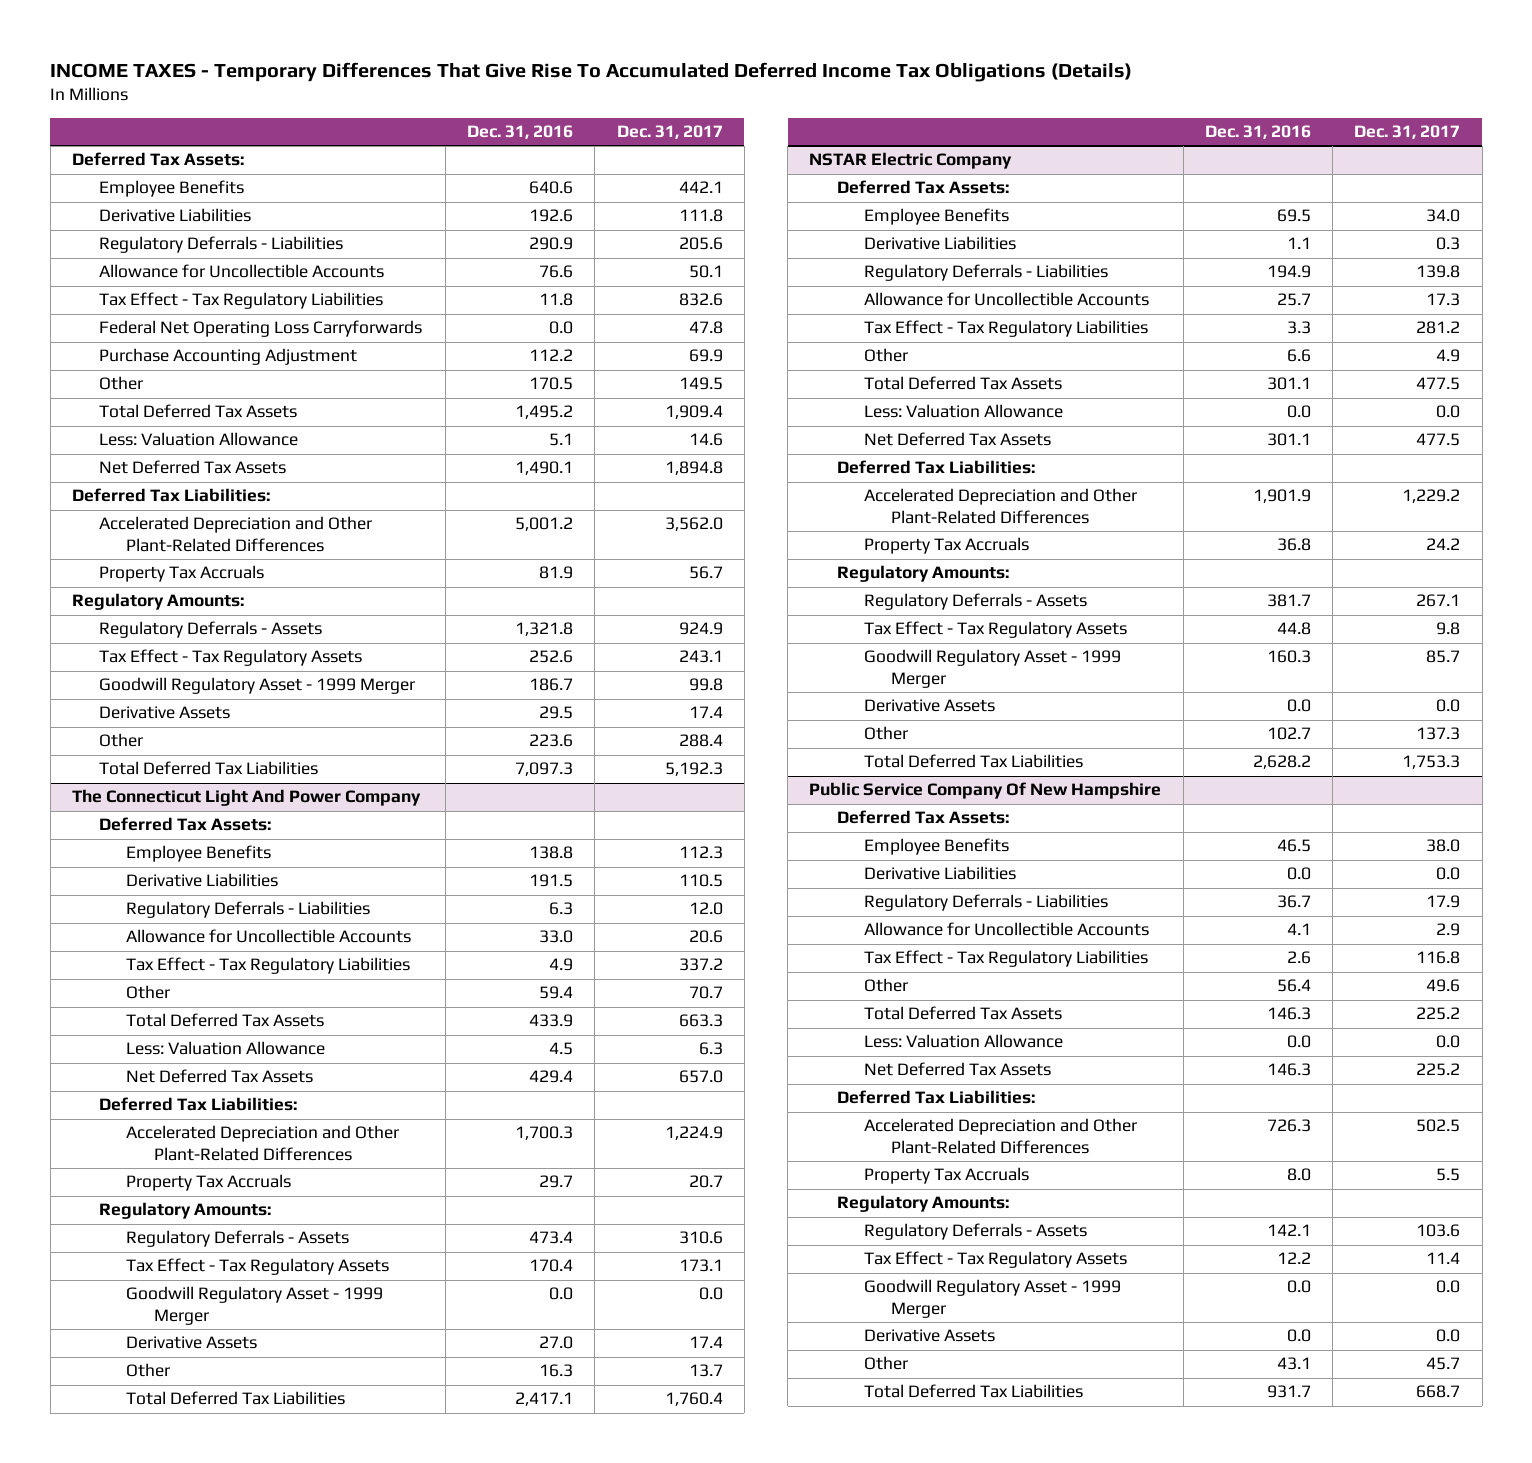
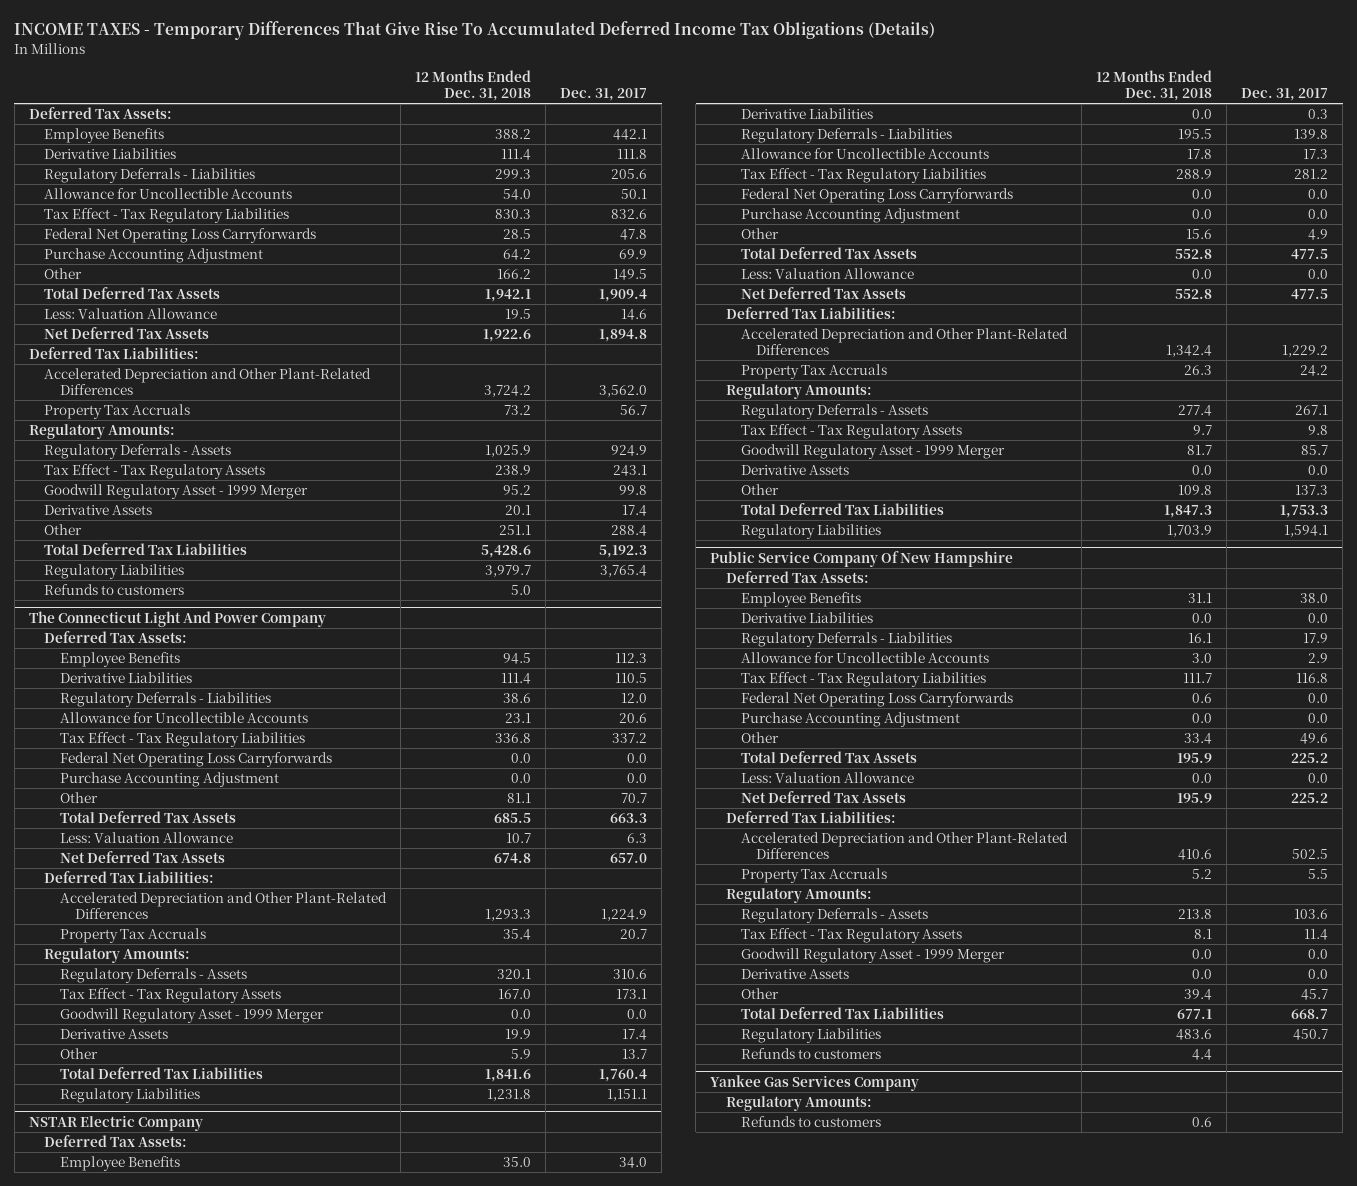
- | Dec. 31, 2016 | Dec. 31, 2017
+ | 12 Months Ended Dec. 31, 2018 | Dec. 31, 2017
+ Regulatory Liabilities | 3,979.7 | 3,765.4
+ Refunds to customers | 5.0 |
@ The Connecticut Light And Power Company
+ Federal Net Operating Loss Carryforwards | 0.0 | 0.0
+ Purchase Accounting Adjustment | 0.0 | 0.0
+ Regulatory Liabilities | 1,231.8 | 1,151.1
@ NSTAR Electric Company
+ Federal Net Operating Loss Carryforwards | 0.0 | 0.0
+ Purchase Accounting Adjustment | 0.0 | 0.0
+ Regulatory Liabilities | 1,703.9 | 1,594.1
@ Public Service Company Of New Hampshire
+ Federal Net Operating Loss Carryforwards | 0.6 | 0.0
+ Purchase Accounting Adjustment | 0.0 | 0.0
+ Regulatory Liabilities | 483.6 | 450.7
+ Refunds to customers | 4.4 |
+ Yankee Gas Services Company
+ Regulatory Amounts:
+ Refunds to customers | 0.6 |

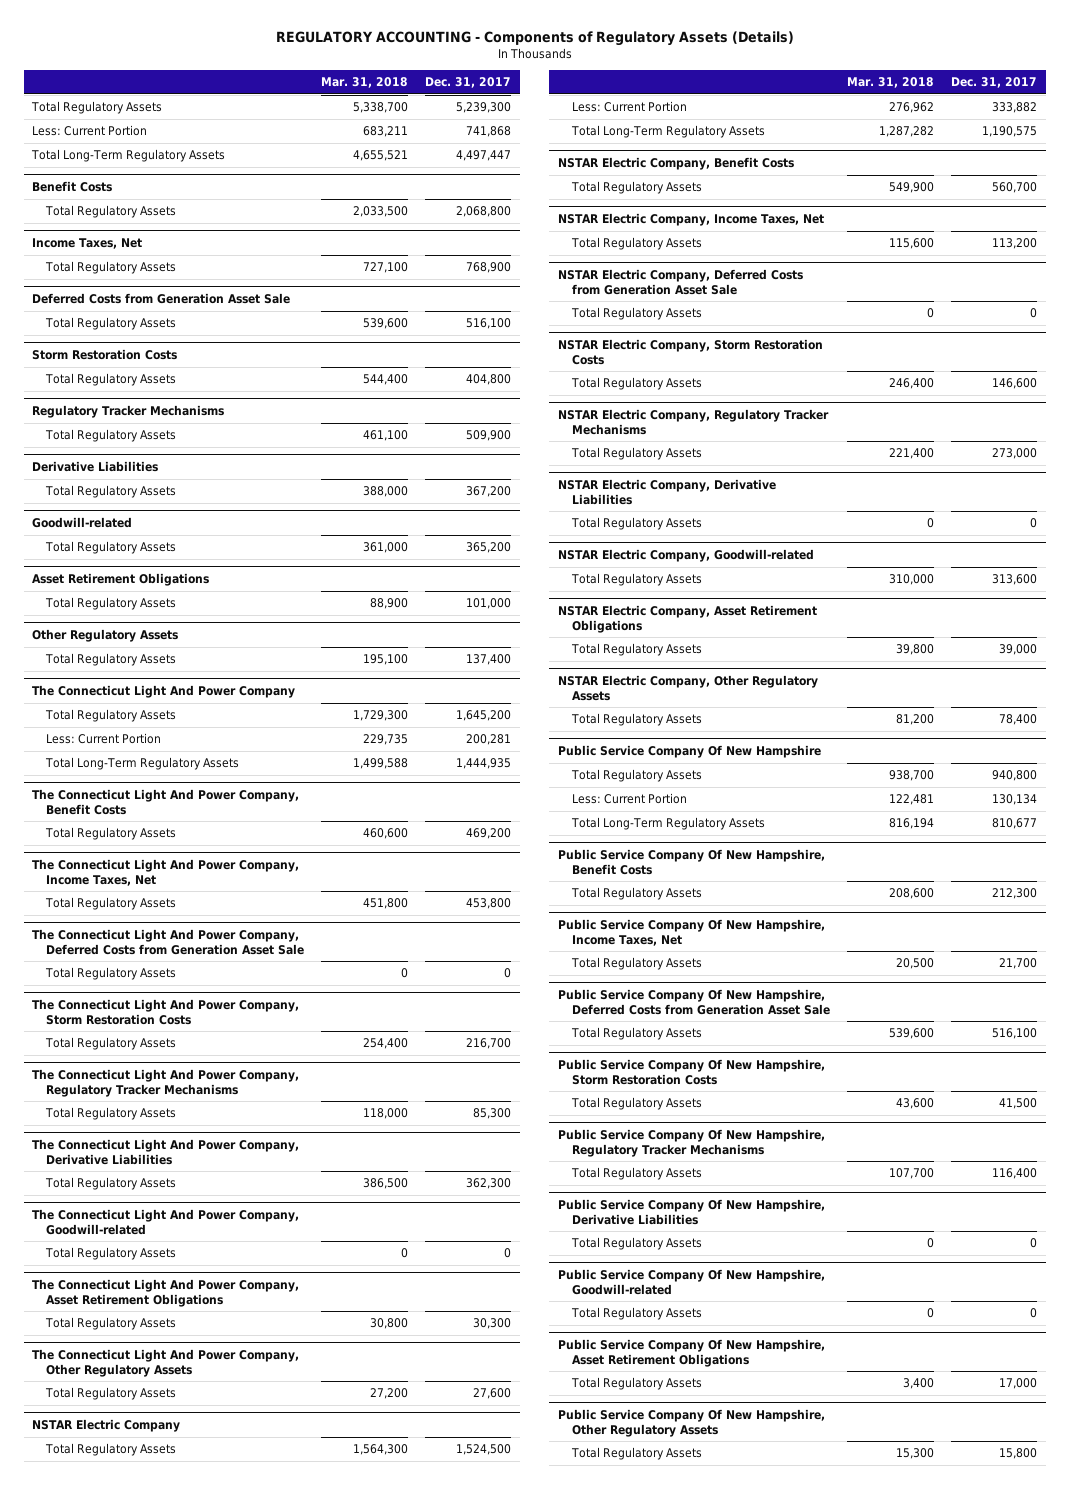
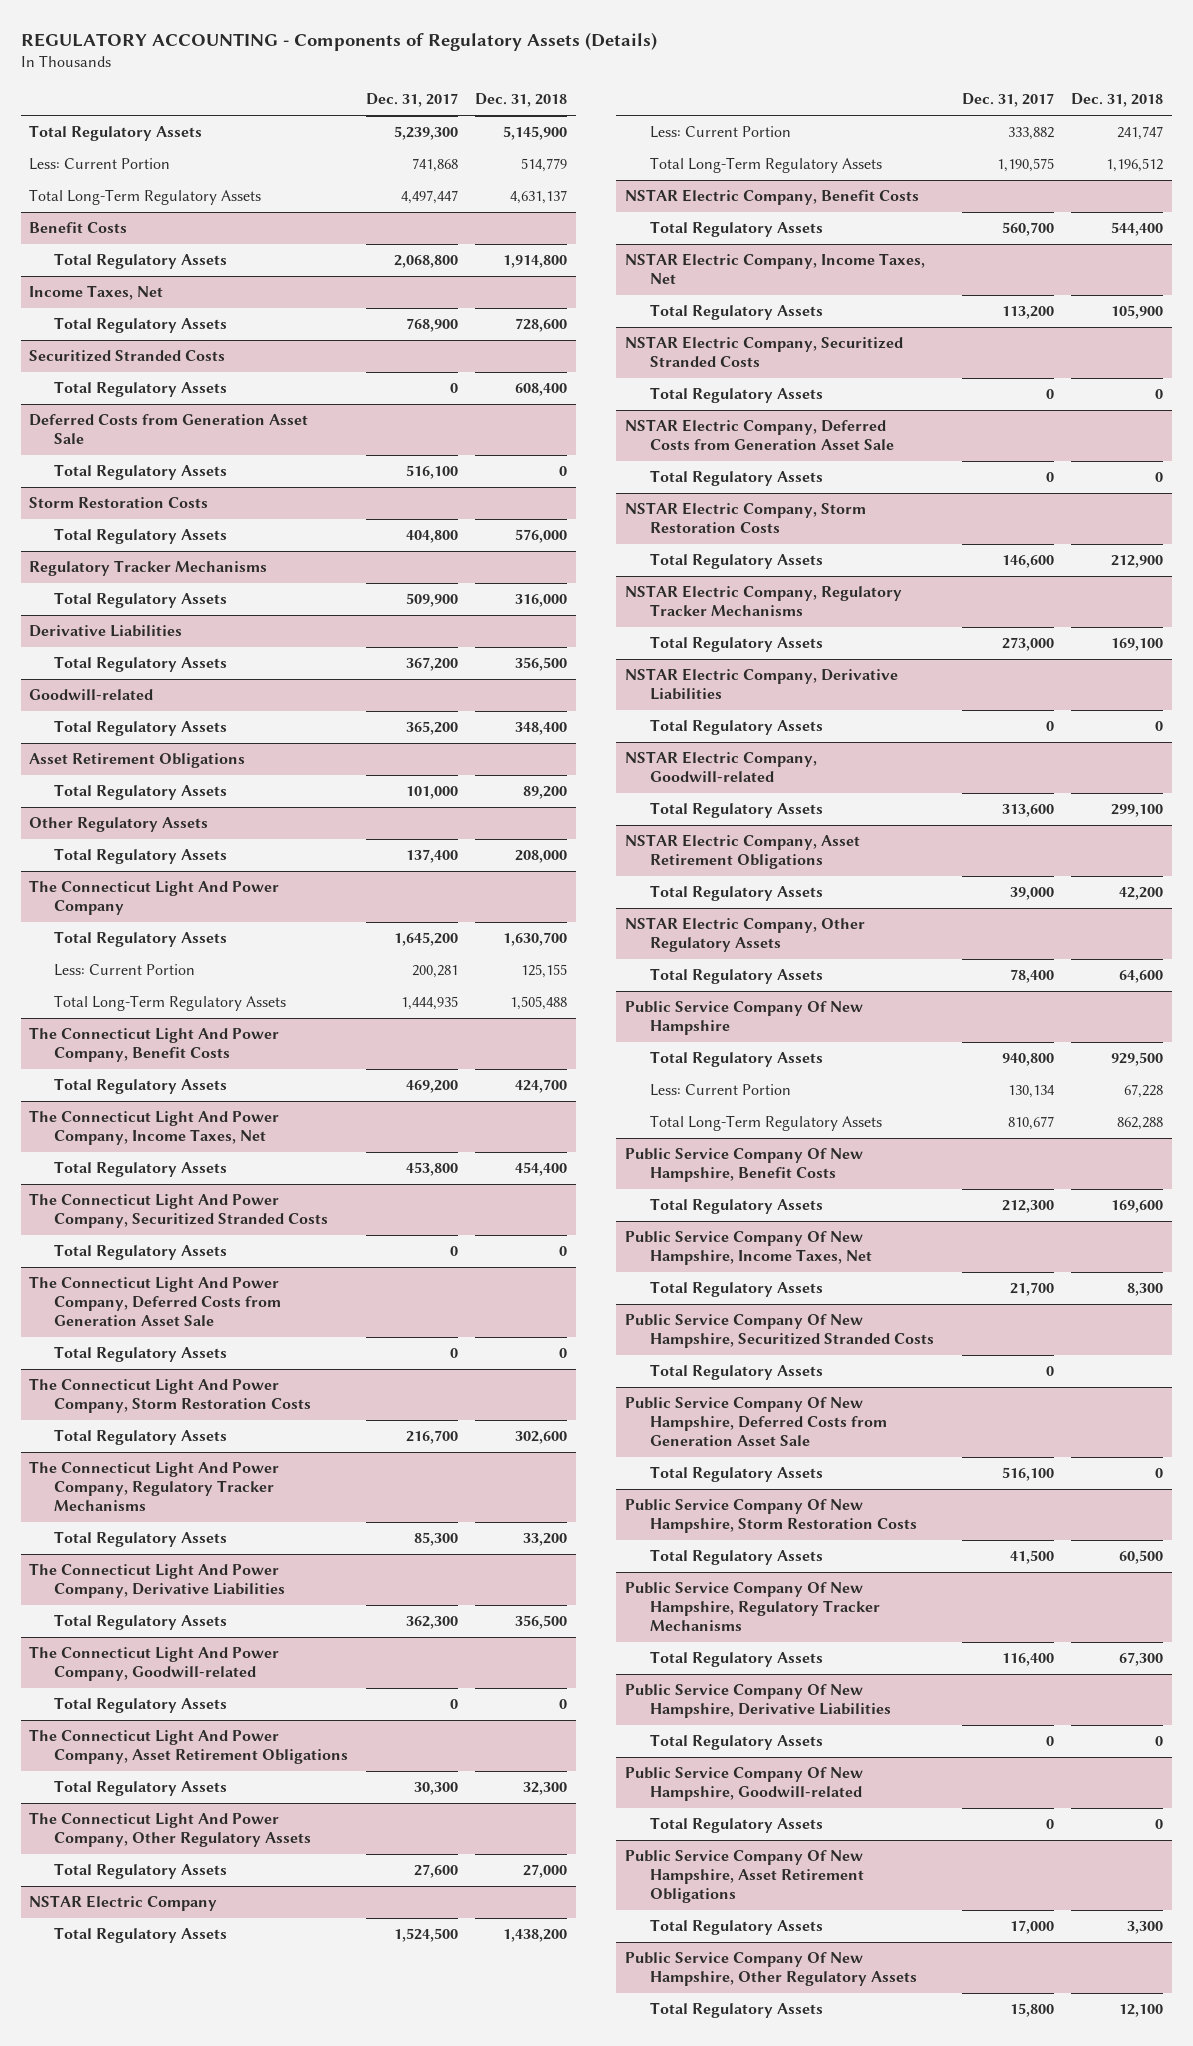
- | Mar. 31, 2018 | Dec. 31, 2017
+ | Dec. 31, 2017 | Dec. 31, 2018
+ Securitized Stranded Costs
+ Total Regulatory Assets | 0 | 608,400
+ The Connecticut Light And Power Company, Securitized Stranded Costs
+ Total Regulatory Assets | 0 | 0
+ NSTAR Electric Company, Securitized Stranded Costs
+ Total Regulatory Assets | 0 | 0
+ Public Service Company Of New Hampshire, Securitized Stranded Costs
+ Total Regulatory Assets | 0 |

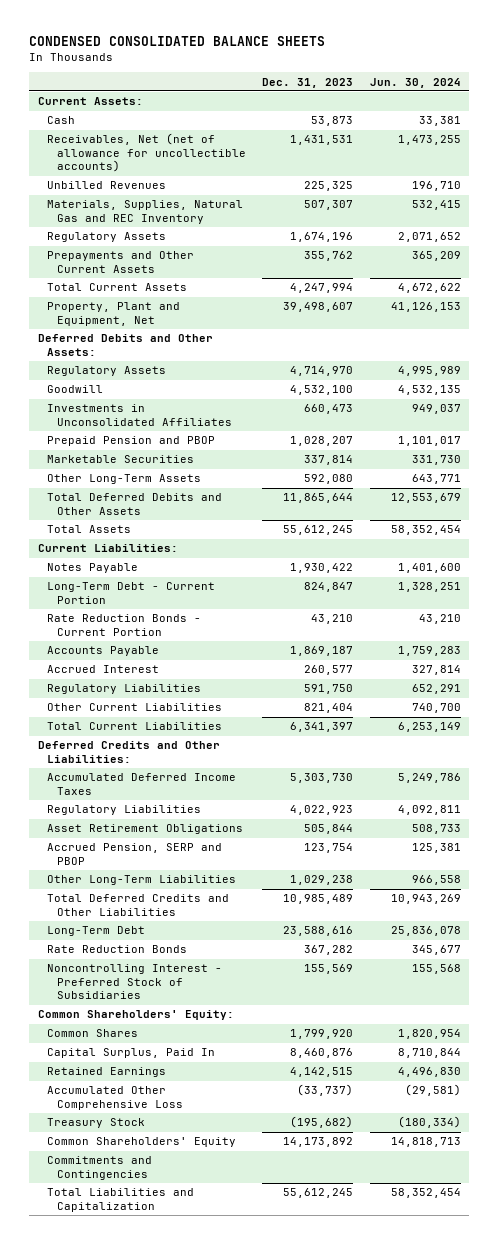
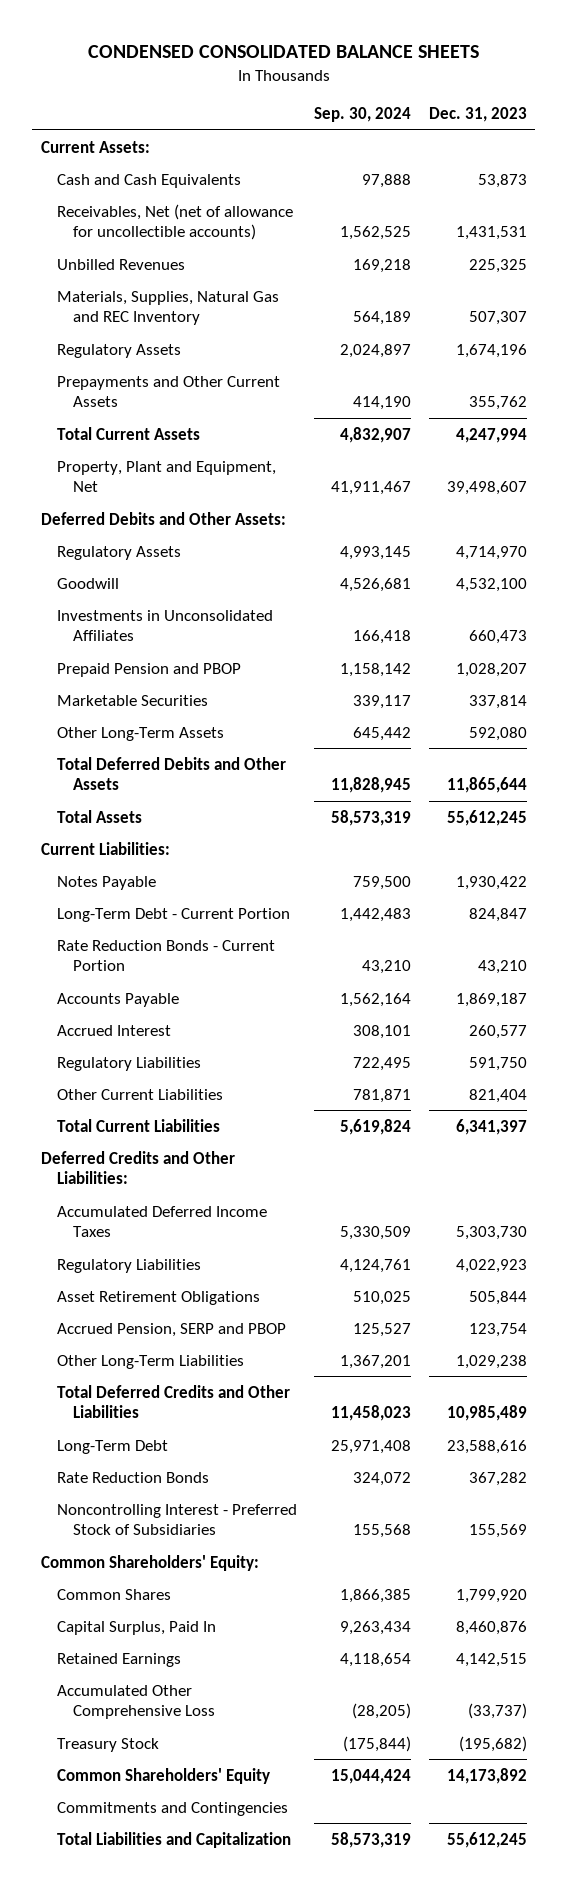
- | Dec. 31, 2023 | Jun. 30, 2024
+ | Sep. 30, 2024 | Dec. 31, 2023
- Cash | 53,873 | 33,381
+ Cash and Cash Equivalents | 97,888 | 53,873

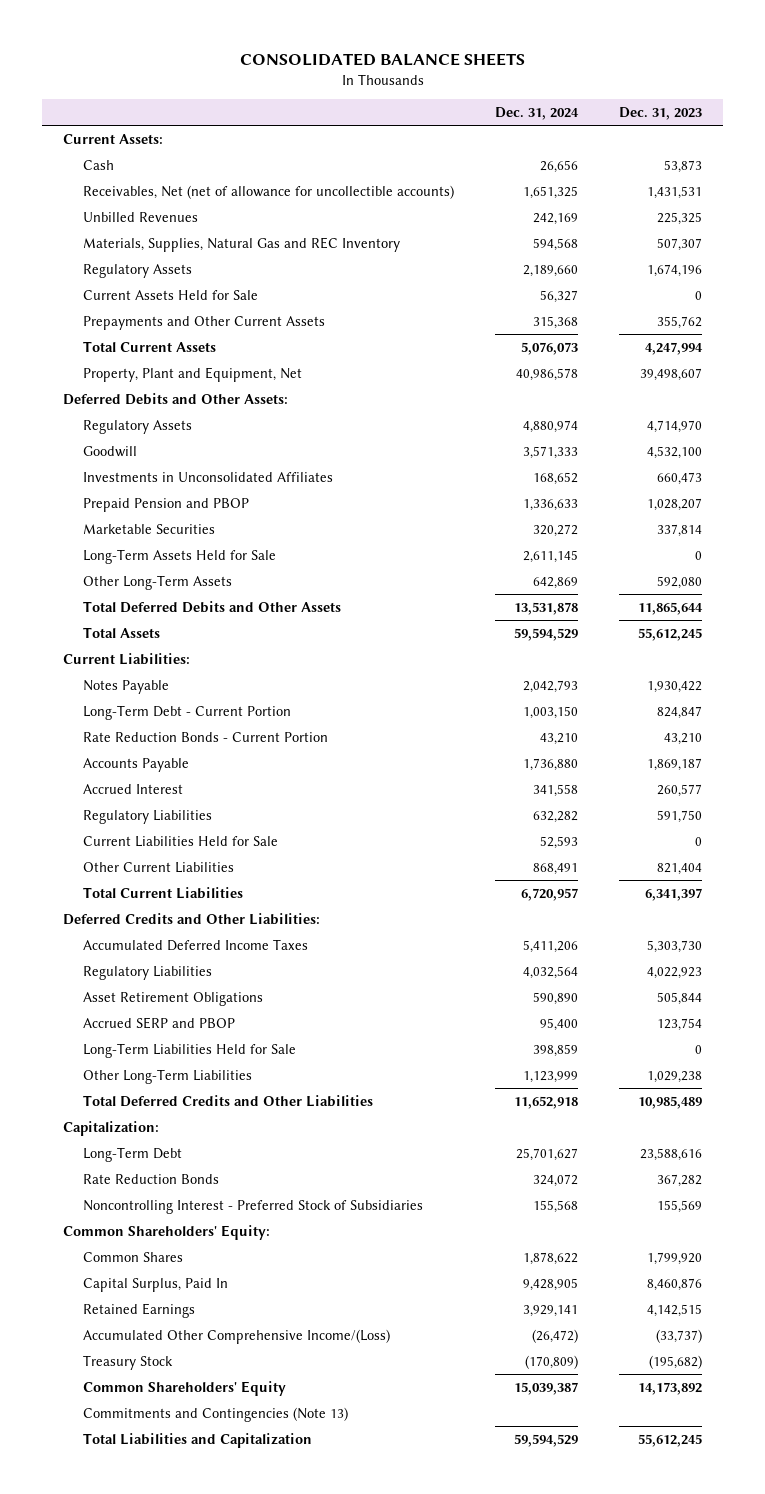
- CONDENSED CONSOLIDATED BALANCE SHEETS
+ CONSOLIDATED BALANCE SHEETS
- | Sep. 30, 2024 | Dec. 31, 2023
+ | Dec. 31, 2024 | Dec. 31, 2023
- Cash and Cash Equivalents | 97,888 | 53,873
+ Cash | 26,656 | 53,873
+ Current Assets Held for Sale | 56,327 | 0
+ Long-Term Assets Held for Sale | 2,611,145 | 0
+ Current Liabilities Held for Sale | 52,593 | 0
- Accrued Pension, SERP and PBOP | 125,527 | 123,754
+ Accrued SERP and PBOP | 95,400 | 123,754
+ Long-Term Liabilities Held for Sale | 398,859 | 0
+ Capitalization:
- Accumulated Other Comprehensive Loss | (28,205) | (33,737)
+ Accumulated Other Comprehensive Income/(Loss) | (26,472) | (33,737)
- Commitments and Contingencies
+ Commitments and Contingencies (Note 13)

